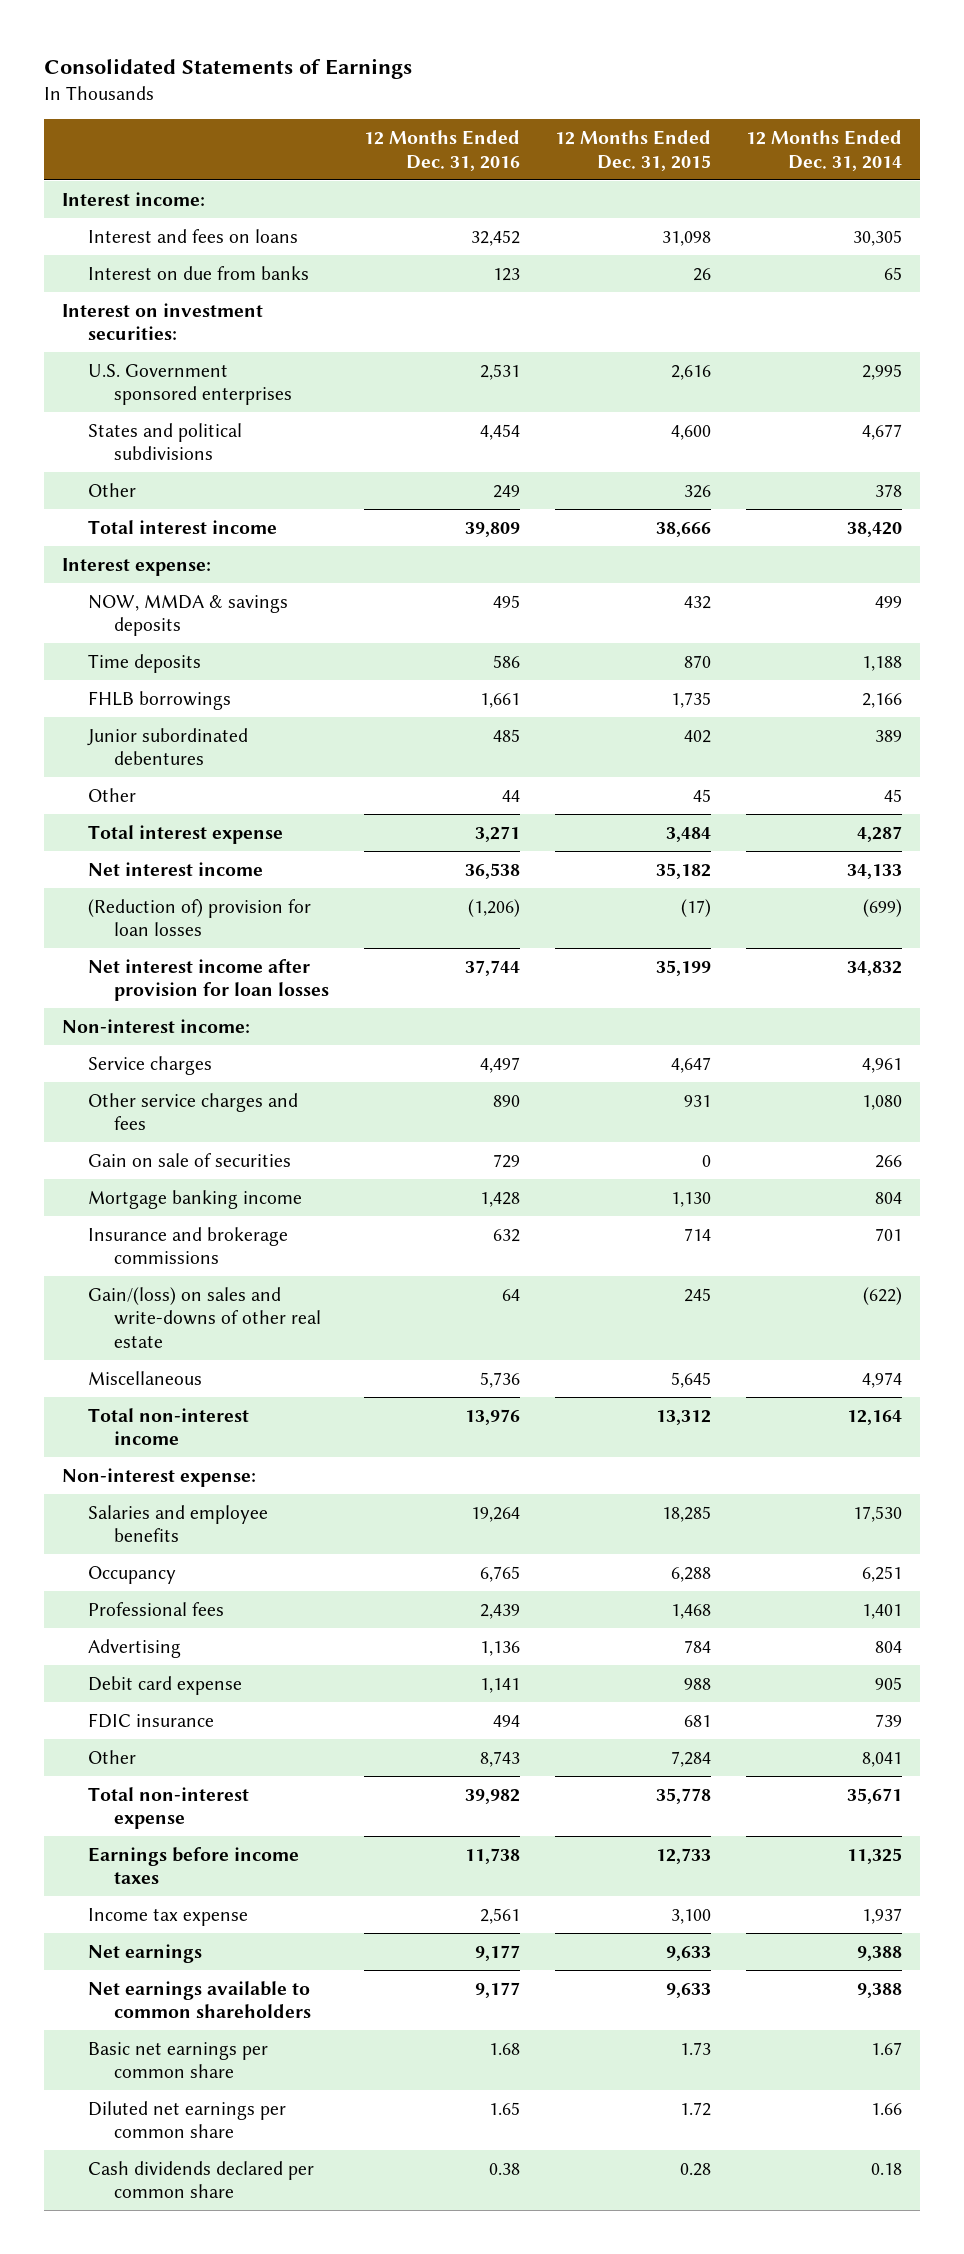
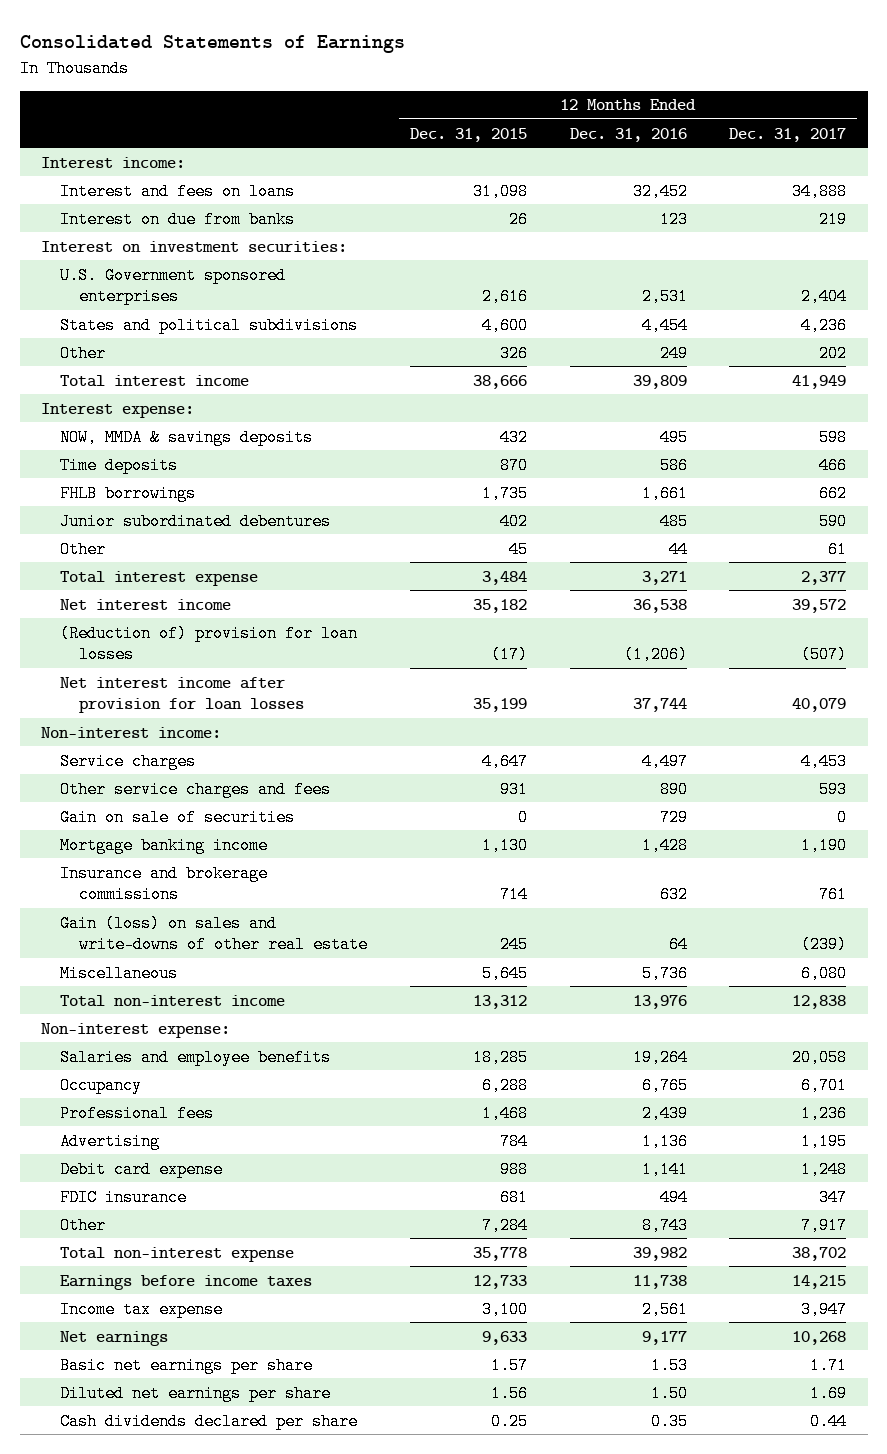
- | 12 Months Ended Dec. 31, 2016 | 12 Months Ended Dec. 31, 2015 | 12 Months Ended Dec. 31, 2014
+ | 12 Months Ended Dec. 31, 2015 | 12 Months Ended Dec. 31, 2016 | 12 Months Ended Dec. 31, 2017
- Gain/(loss) on sales and write-downs of other real estate | 64 | 245 | (622)
+ Gain (loss) on sales and write-downs of other real estate | 245 | 64 | (239)
- Net earnings available to common shareholders | 9,177 | 9,633 | 9,388
- Basic net earnings per common share | 1.68 | 1.73 | 1.67
- Diluted net earnings per common share | 1.65 | 1.72 | 1.66
- Cash dividends declared per common share | 0.38 | 0.28 | 0.18
+ Basic net earnings per share | 1.57 | 1.53 | 1.71
+ Diluted net earnings per share | 1.56 | 1.50 | 1.69
+ Cash dividends declared per share | 0.25 | 0.35 | 0.44

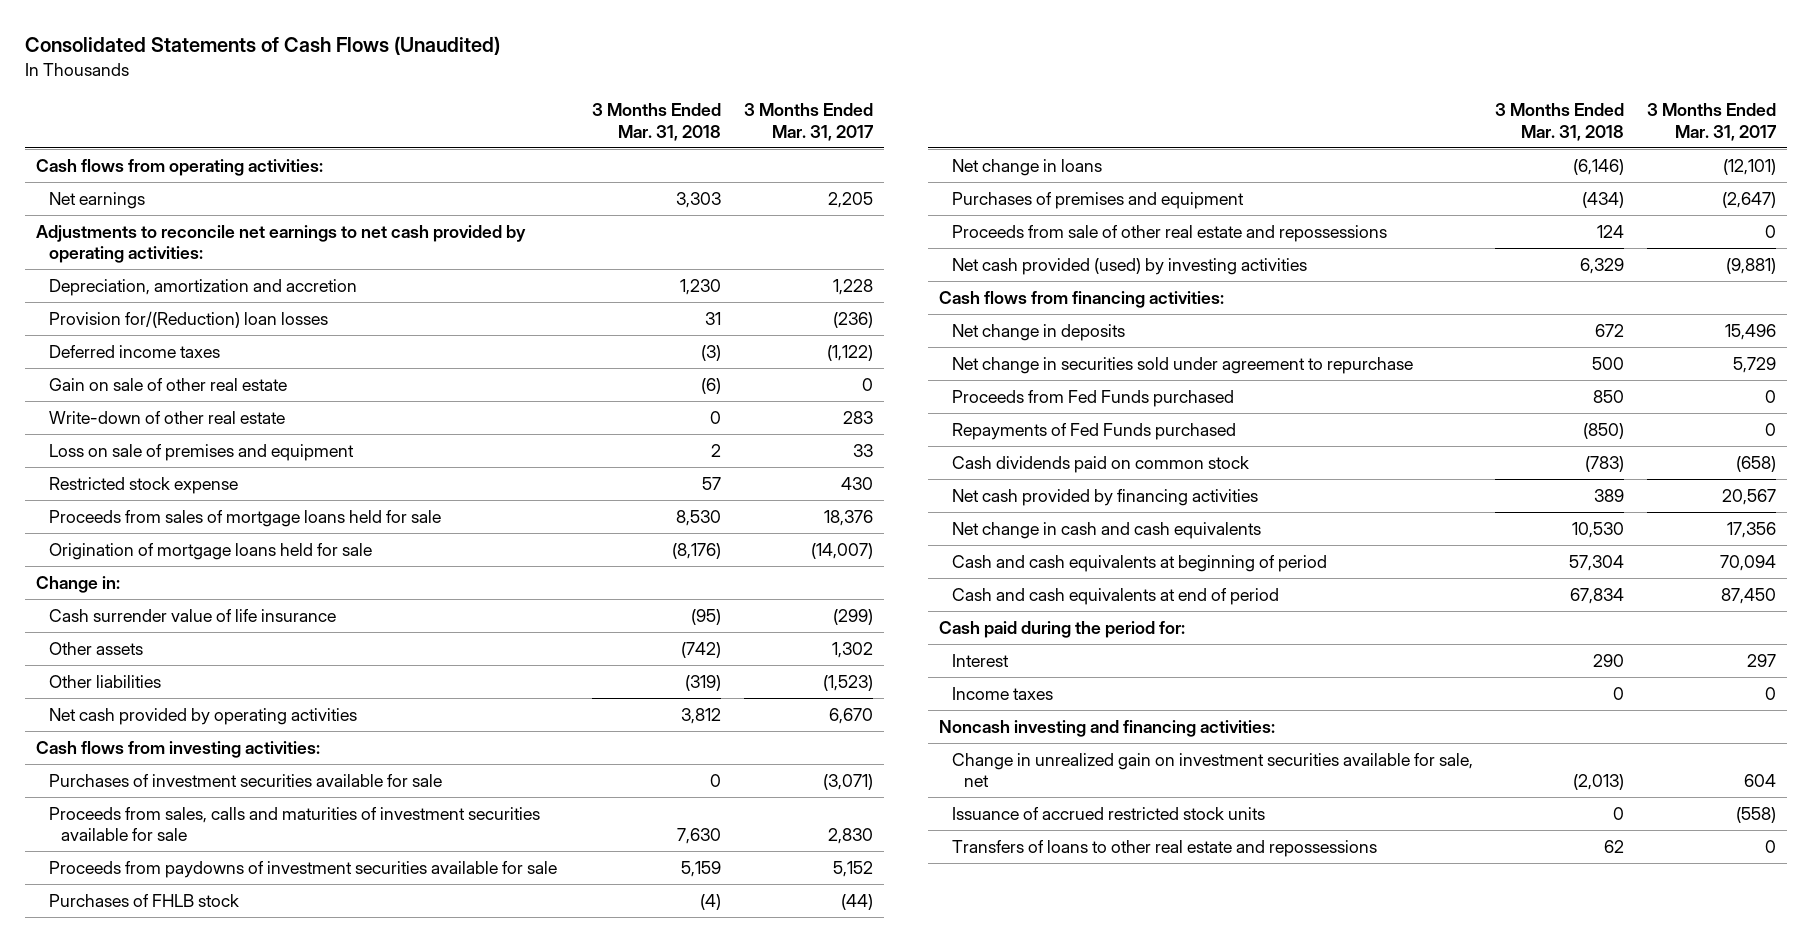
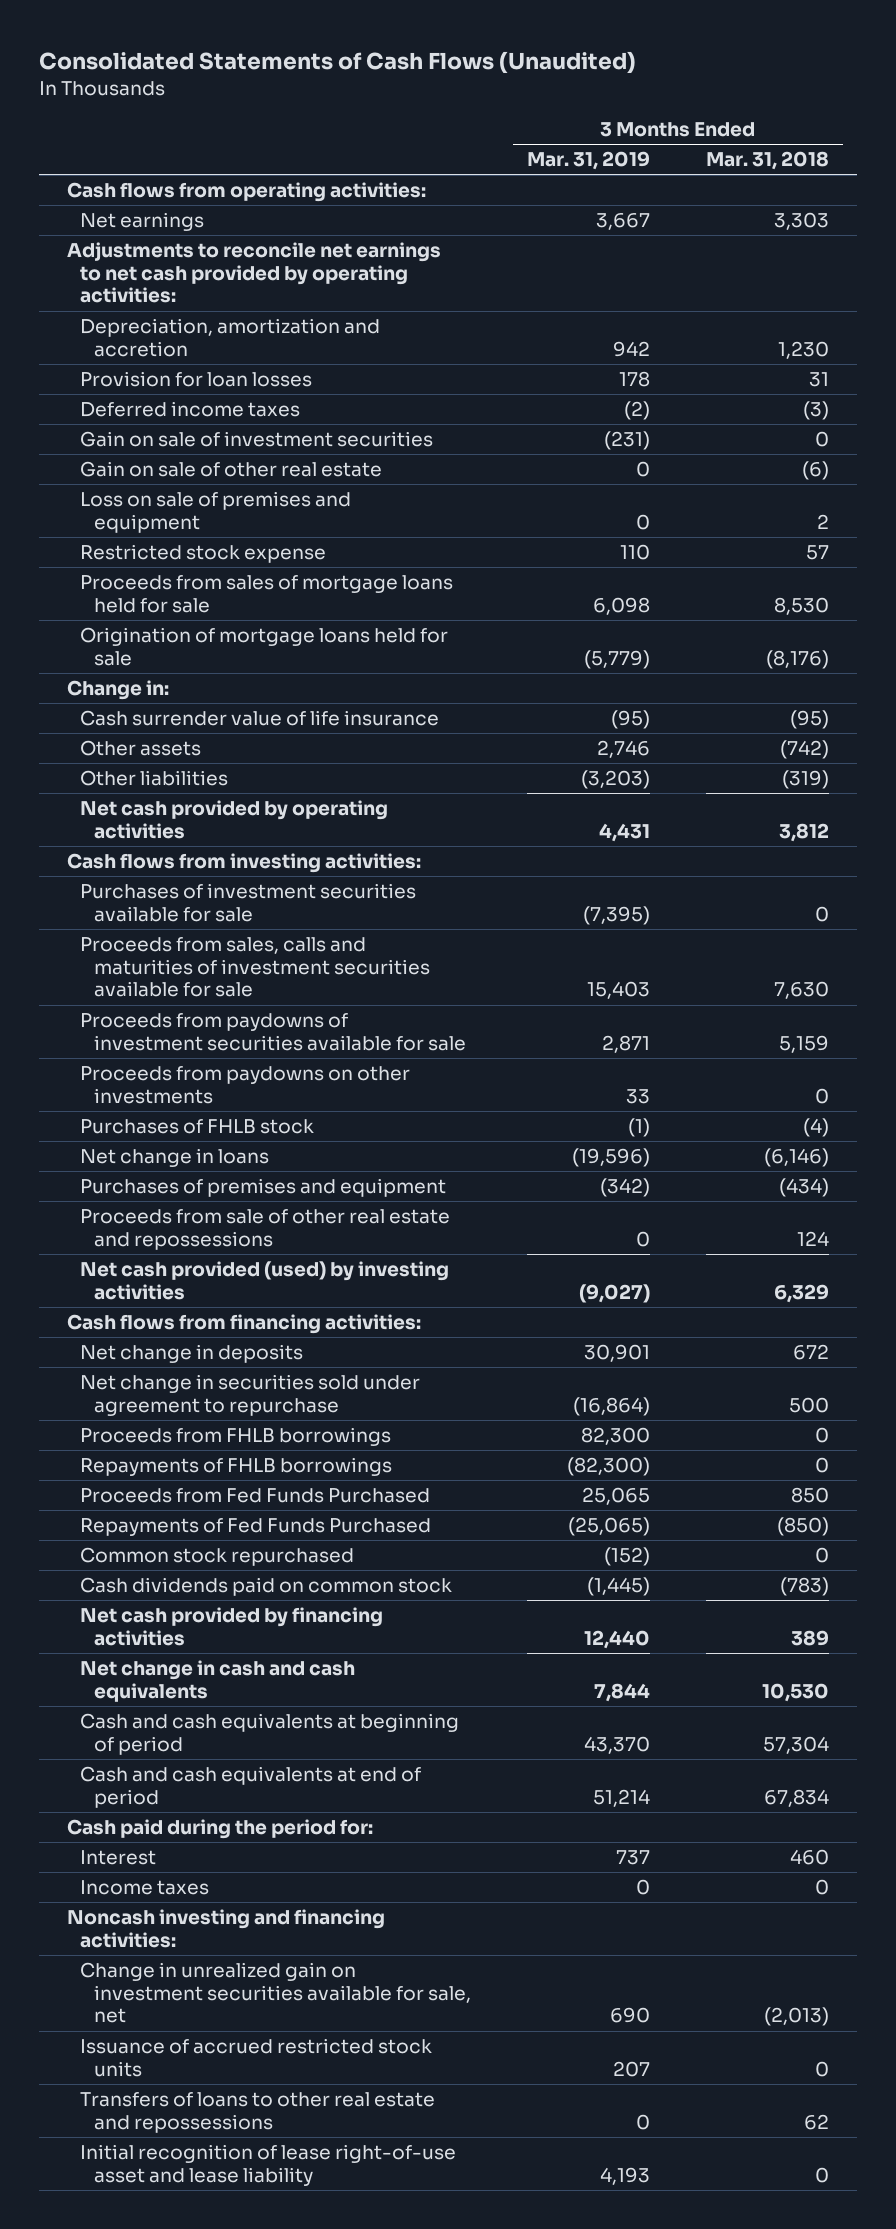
- | 3 Months Ended Mar. 31, 2018 | 3 Months Ended Mar. 31, 2017
+ | 3 Months Ended Mar. 31, 2019 | 3 Months Ended Mar. 31, 2018
- Provision for/(Reduction) loan losses | 31 | (236)
+ Provision for loan losses | 178 | 31
+ Gain on sale of investment securities | (231) | 0
- Write-down of other real estate | 0 | 283
+ Proceeds from paydowns on other investments | 33 | 0
- Proceeds from Fed Funds purchased | 850 | 0
- Repayments of Fed Funds purchased | (850) | 0
+ Proceeds from FHLB borrowings | 82,300 | 0
+ Repayments of FHLB borrowings | (82,300) | 0
+ Proceeds from Fed Funds Purchased | 25,065 | 850
+ Repayments of Fed Funds Purchased | (25,065) | (850)
+ Common stock repurchased | (152) | 0
- Interest | 290 | 297
+ Interest | 737 | 460
+ Initial recognition of lease right-of-use asset and lease liability | 4,193 | 0

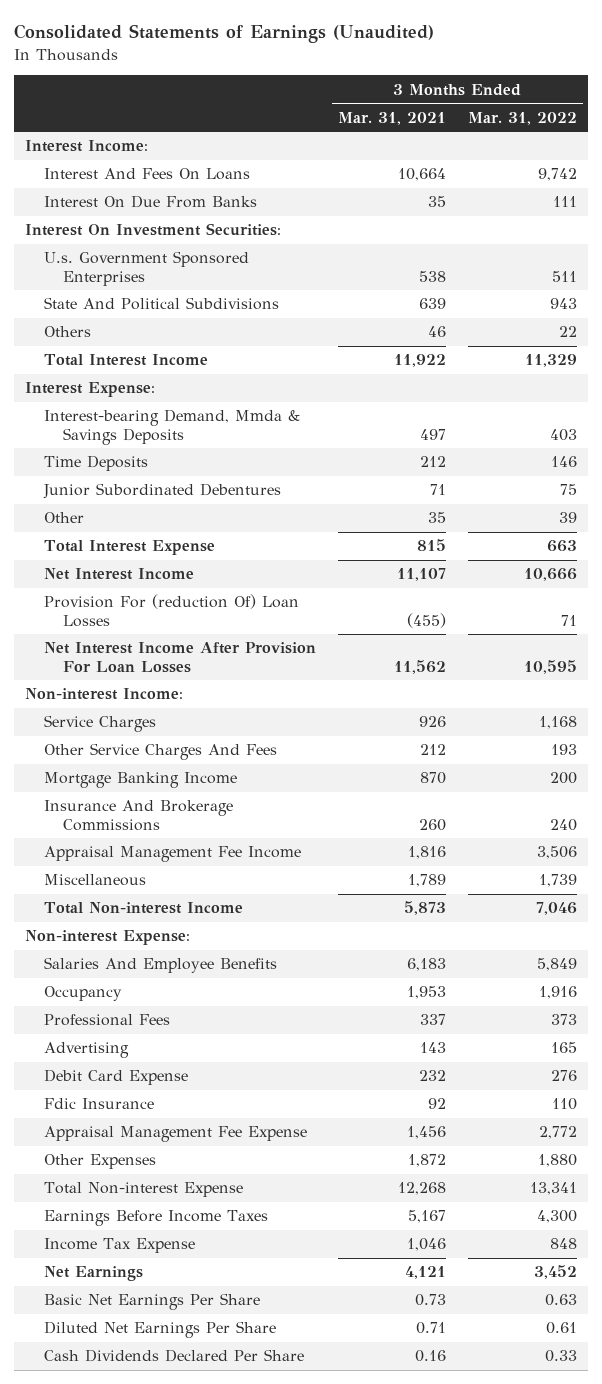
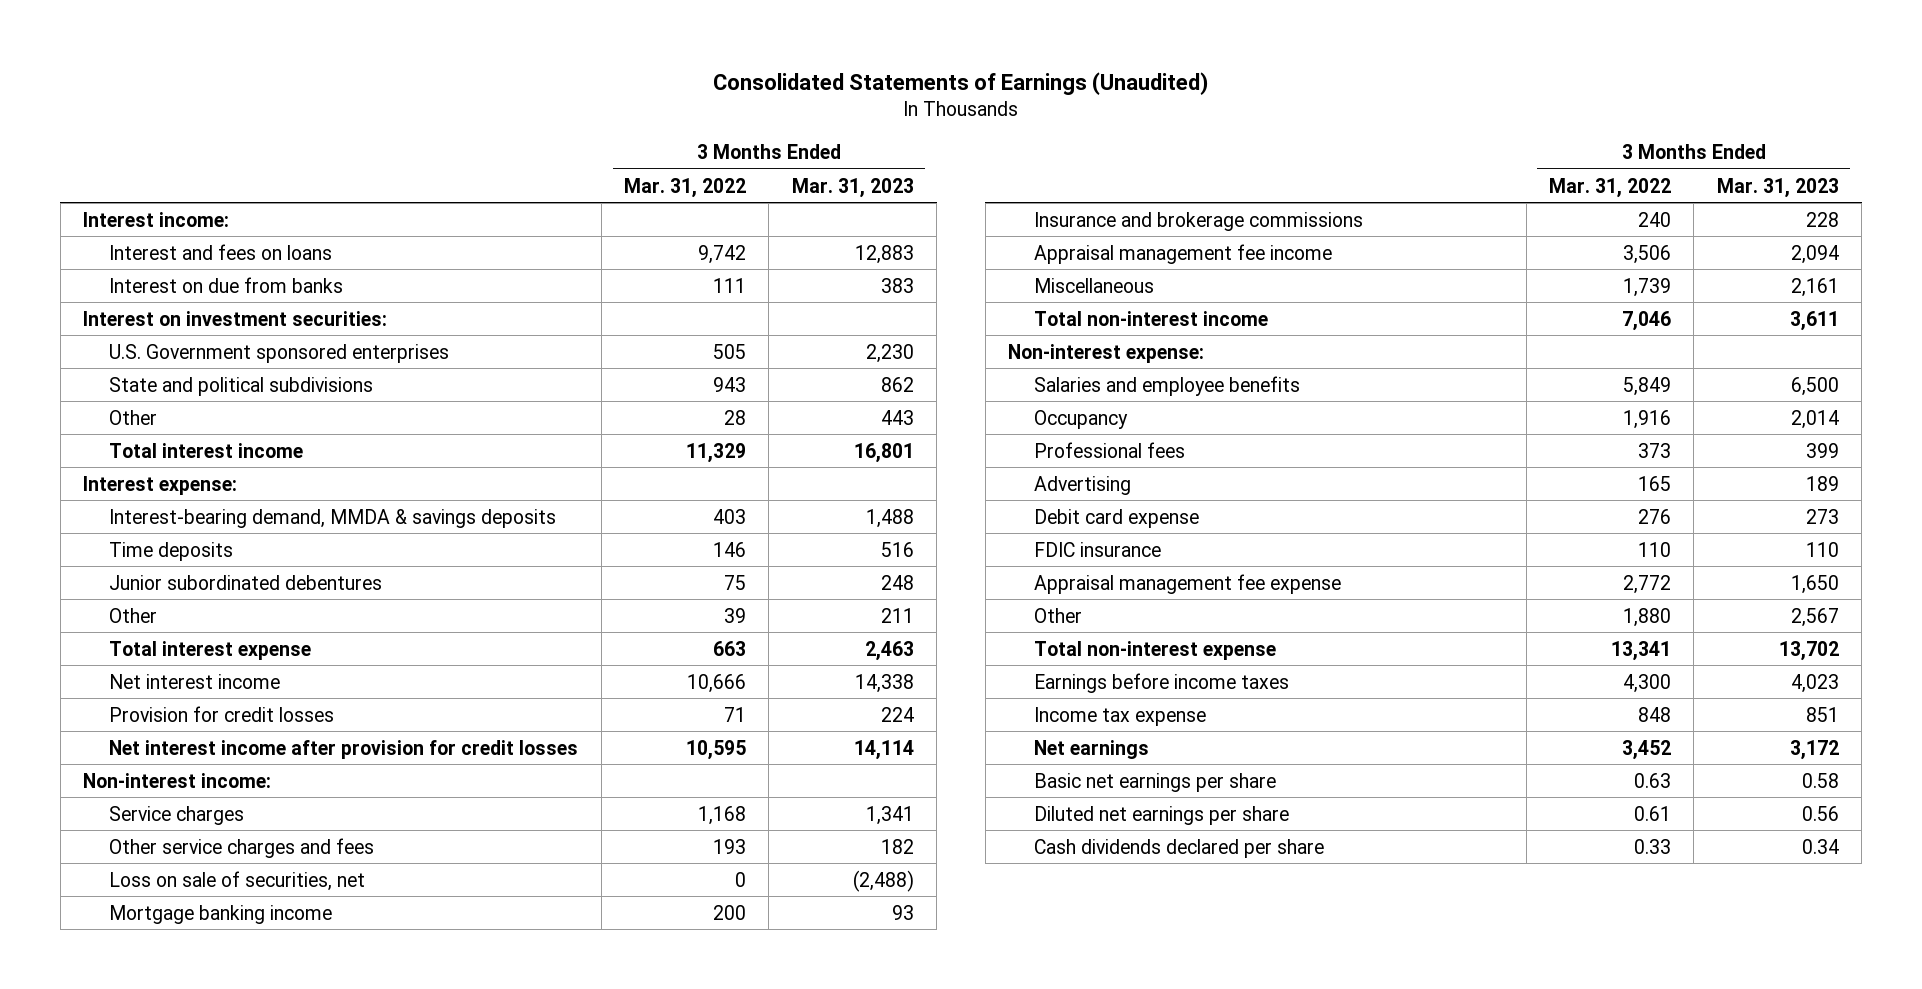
- | 3 Months Ended Mar. 31, 2021 | 3 Months Ended Mar. 31, 2022
+ | 3 Months Ended Mar. 31, 2022 | 3 Months Ended Mar. 31, 2023
- Interest Income:
- Interest And Fees On Loans | 10,664 | 9,742
- Interest On Due From Banks | 35 | 111
- Interest On Investment Securities:
- U.s. Government Sponsored Enterprises | 538 | 511
- State And Political Subdivisions | 639 | 943
- Others | 46 | 22
- Total Interest Income | 11,922 | 11,329
- Interest Expense:
- Interest-bearing Demand, Mmda & Savings Deposits | 497 | 403
- Time Deposits | 212 | 146
- Junior Subordinated Debentures | 71 | 75
+ Interest income:
+ Interest and fees on loans | 9,742 | 12,883
+ Interest on due from banks | 111 | 383
+ Interest on investment securities:
+ U.S. Government sponsored enterprises | 505 | 2,230
+ State and political subdivisions | 943 | 862
+ Other | 28 | 443
+ Total interest income | 11,329 | 16,801
+ Interest expense:
+ Interest-bearing demand, MMDA & savings deposits | 403 | 1,488
+ Time deposits | 146 | 516
+ Junior subordinated debentures | 75 | 248
- Total Interest Expense | 815 | 663
- Net Interest Income | 11,107 | 10,666
- Provision For (reduction Of) Loan Losses | (455) | 71
- Net Interest Income After Provision For Loan Losses | 11,562 | 10,595
- Non-interest Income:
- Service Charges | 926 | 1,168
- Other Service Charges And Fees | 212 | 193
- Mortgage Banking Income | 870 | 200
- Insurance And Brokerage Commissions | 260 | 240
- Appraisal Management Fee Income | 1,816 | 3,506
+ Total interest expense | 663 | 2,463
+ Net interest income | 10,666 | 14,338
+ Provision for credit losses | 71 | 224
+ Net interest income after provision for credit losses | 10,595 | 14,114
+ Non-interest income:
+ Service charges | 1,168 | 1,341
+ Other service charges and fees | 193 | 182
+ Loss on sale of securities, net | 0 | (2,488)
+ Mortgage banking income | 200 | 93
+ Insurance and brokerage commissions | 240 | 228
+ Appraisal management fee income | 3,506 | 2,094
- Total Non-interest Income | 5,873 | 7,046
- Non-interest Expense:
- Salaries And Employee Benefits | 6,183 | 5,849
+ Total non-interest income | 7,046 | 3,611
+ Non-interest expense:
+ Salaries and employee benefits | 5,849 | 6,500
- Professional Fees | 337 | 373
+ Professional fees | 373 | 399
- Debit Card Expense | 232 | 276
- Fdic Insurance | 92 | 110
- Appraisal Management Fee Expense | 1,456 | 2,772
- Other Expenses | 1,872 | 1,880
- Total Non-interest Expense | 12,268 | 13,341
- Earnings Before Income Taxes | 5,167 | 4,300
- Income Tax Expense | 1,046 | 848
- Net Earnings | 4,121 | 3,452
- Basic Net Earnings Per Share | 0.73 | 0.63
- Diluted Net Earnings Per Share | 0.71 | 0.61
- Cash Dividends Declared Per Share | 0.16 | 0.33
+ Debit card expense | 276 | 273
+ FDIC insurance | 110 | 110
+ Appraisal management fee expense | 2,772 | 1,650
+ Other | 1,880 | 2,567
+ Total non-interest expense | 13,341 | 13,702
+ Earnings before income taxes | 4,300 | 4,023
+ Income tax expense | 848 | 851
+ Net earnings | 3,452 | 3,172
+ Basic net earnings per share | 0.63 | 0.58
+ Diluted net earnings per share | 0.61 | 0.56
+ Cash dividends declared per share | 0.33 | 0.34

